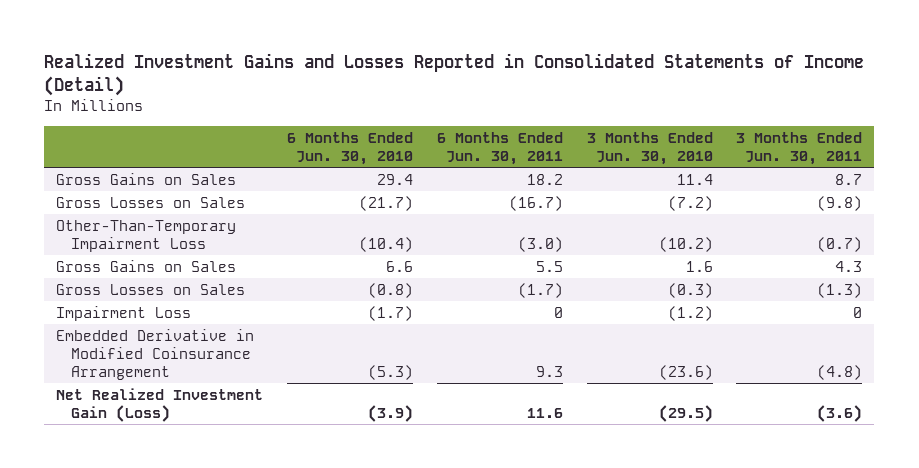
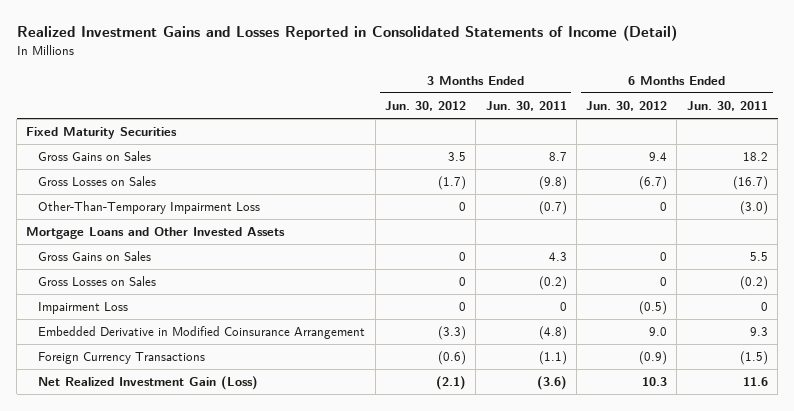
- | 6 Months Ended Jun. 30, 2010 | 6 Months Ended Jun. 30, 2011 | 3 Months Ended Jun. 30, 2010 | 3 Months Ended Jun. 30, 2011
+ | 3 Months Ended Jun. 30, 2012 | 3 Months Ended Jun. 30, 2011 | 6 Months Ended Jun. 30, 2012 | 6 Months Ended Jun. 30, 2011
+ Fixed Maturity Securities
+ Mortgage Loans and Other Invested Assets
- Gross Losses on Sales | (0.8) | (1.7) | (0.3) | (1.3)
+ Gross Losses on Sales | 0 | (0.2) | 0 | (0.2)
+ Foreign Currency Transactions | (0.6) | (1.1) | (0.9) | (1.5)

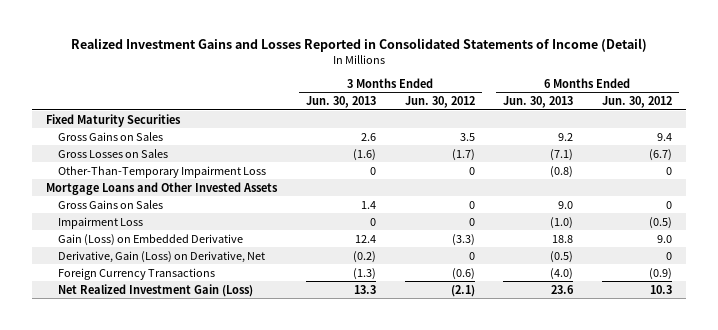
- | 3 Months Ended Jun. 30, 2012 | 3 Months Ended Jun. 30, 2011 | 6 Months Ended Jun. 30, 2012 | 6 Months Ended Jun. 30, 2011
+ | 3 Months Ended Jun. 30, 2013 | 3 Months Ended Jun. 30, 2012 | 6 Months Ended Jun. 30, 2013 | 6 Months Ended Jun. 30, 2012
- Gross Losses on Sales | 0 | (0.2) | 0 | (0.2)
- Embedded Derivative in Modified Coinsurance Arrangement | (3.3) | (4.8) | 9.0 | 9.3
+ Gain (Loss) on Embedded Derivative | 12.4 | (3.3) | 18.8 | 9.0
+ Derivative, Gain (Loss) on Derivative, Net | (0.2) | 0 | (0.5) | 0

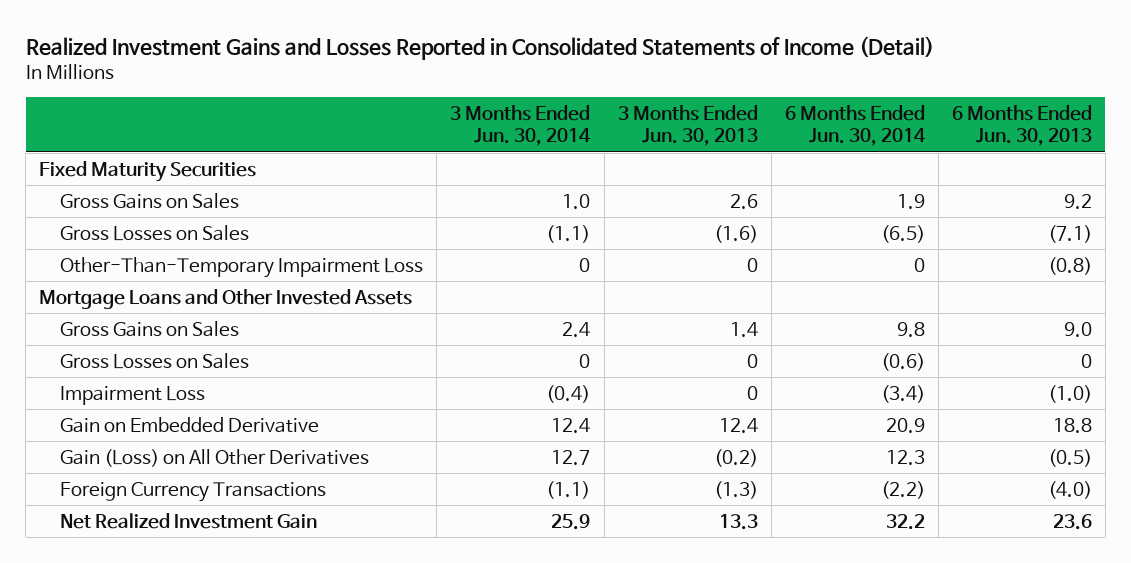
- | 3 Months Ended Jun. 30, 2013 | 3 Months Ended Jun. 30, 2012 | 6 Months Ended Jun. 30, 2013 | 6 Months Ended Jun. 30, 2012
+ | 3 Months Ended Jun. 30, 2014 | 3 Months Ended Jun. 30, 2013 | 6 Months Ended Jun. 30, 2014 | 6 Months Ended Jun. 30, 2013
+ Gross Losses on Sales | 0 | 0 | (0.6) | 0
- Gain (Loss) on Embedded Derivative | 12.4 | (3.3) | 18.8 | 9.0
- Derivative, Gain (Loss) on Derivative, Net | (0.2) | 0 | (0.5) | 0
+ Gain on Embedded Derivative | 12.4 | 12.4 | 20.9 | 18.8
+ Gain (Loss) on All Other Derivatives | 12.7 | (0.2) | 12.3 | (0.5)
- Net Realized Investment Gain (Loss) | 13.3 | (2.1) | 23.6 | 10.3
+ Net Realized Investment Gain | 25.9 | 13.3 | 32.2 | 23.6

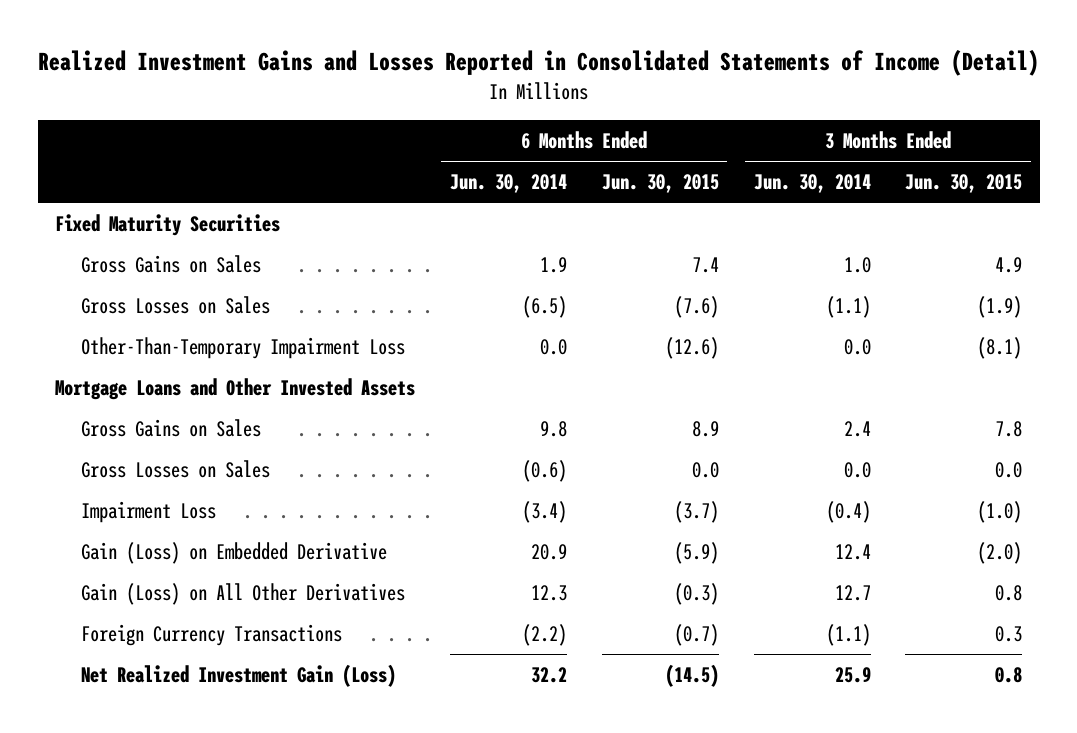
- | 3 Months Ended Jun. 30, 2014 | 3 Months Ended Jun. 30, 2013 | 6 Months Ended Jun. 30, 2014 | 6 Months Ended Jun. 30, 2013
+ | 6 Months Ended Jun. 30, 2014 | 6 Months Ended Jun. 30, 2015 | 3 Months Ended Jun. 30, 2014 | 3 Months Ended Jun. 30, 2015
- Other-Than-Temporary Impairment Loss | 0 | 0 | 0 | (0.8)
+ Other-Than-Temporary Impairment Loss | 0.0 | (12.6) | 0.0 | (8.1)
- Gross Losses on Sales | 0 | 0 | (0.6) | 0
+ Gross Losses on Sales | (0.6) | 0.0 | 0.0 | 0.0
- Gain on Embedded Derivative | 12.4 | 12.4 | 20.9 | 18.8
+ Gain (Loss) on Embedded Derivative | 20.9 | (5.9) | 12.4 | (2.0)
- Net Realized Investment Gain | 25.9 | 13.3 | 32.2 | 23.6
+ Net Realized Investment Gain (Loss) | 32.2 | (14.5) | 25.9 | 0.8

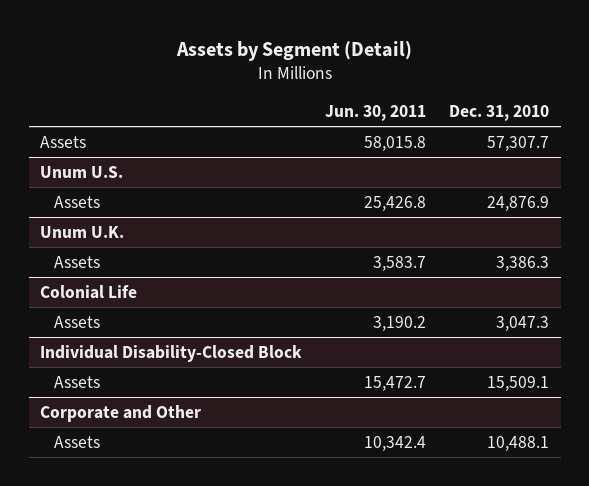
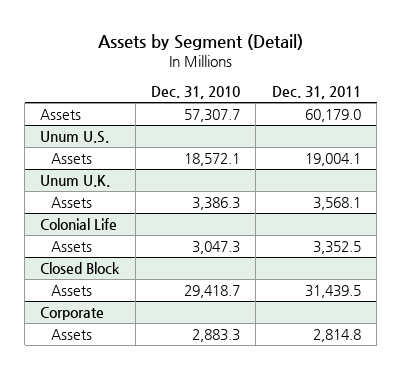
- | Jun. 30, 2011 | Dec. 31, 2010
+ | Dec. 31, 2010 | Dec. 31, 2011
@ Unum U.S.
- Assets | 25,426.8 | 24,876.9
+ Assets | 18,572.1 | 19,004.1
- Individual Disability-Closed Block
- Assets | 15,472.7 | 15,509.1
- Corporate and Other
- Assets | 10,342.4 | 10,488.1
+ Closed Block
+ Assets | 29,418.7 | 31,439.5
+ Corporate
+ Assets | 2,883.3 | 2,814.8

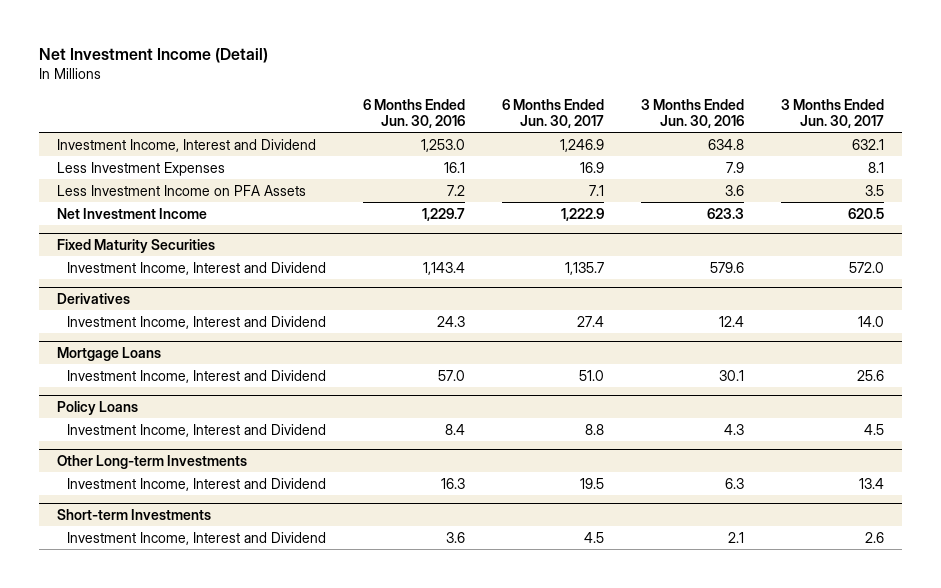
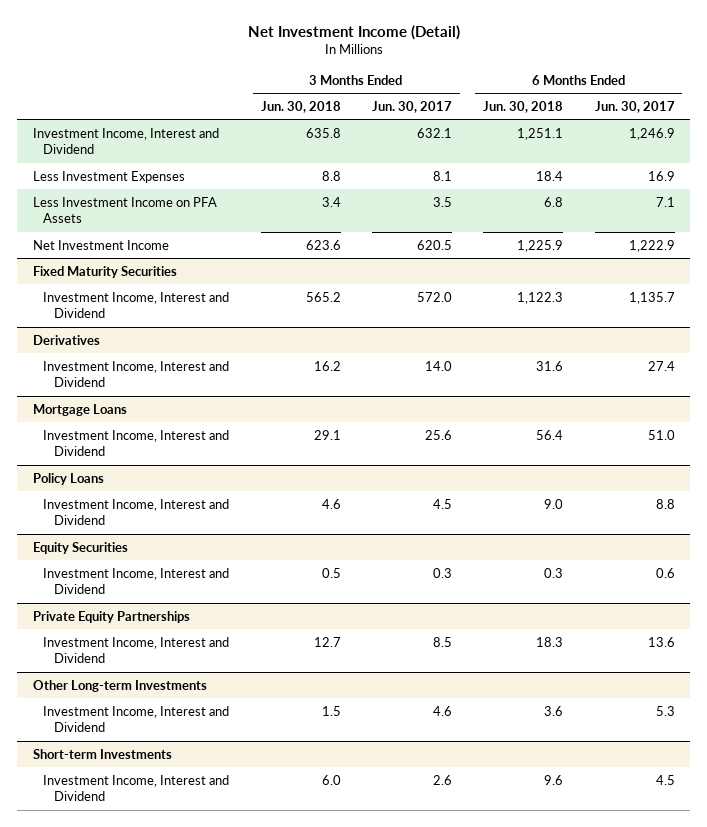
- | 6 Months Ended Jun. 30, 2016 | 6 Months Ended Jun. 30, 2017 | 3 Months Ended Jun. 30, 2016 | 3 Months Ended Jun. 30, 2017
+ | 3 Months Ended Jun. 30, 2018 | 3 Months Ended Jun. 30, 2017 | 6 Months Ended Jun. 30, 2018 | 6 Months Ended Jun. 30, 2017
+ Equity Securities
+ Investment Income, Interest and Dividend | 0.5 | 0.3 | 0.3 | 0.6
+ Private Equity Partnerships
+ Investment Income, Interest and Dividend | 12.7 | 8.5 | 18.3 | 13.6
@ Other Long-term Investments
- Investment Income, Interest and Dividend | 16.3 | 19.5 | 6.3 | 13.4
+ Investment Income, Interest and Dividend | 1.5 | 4.6 | 3.6 | 5.3

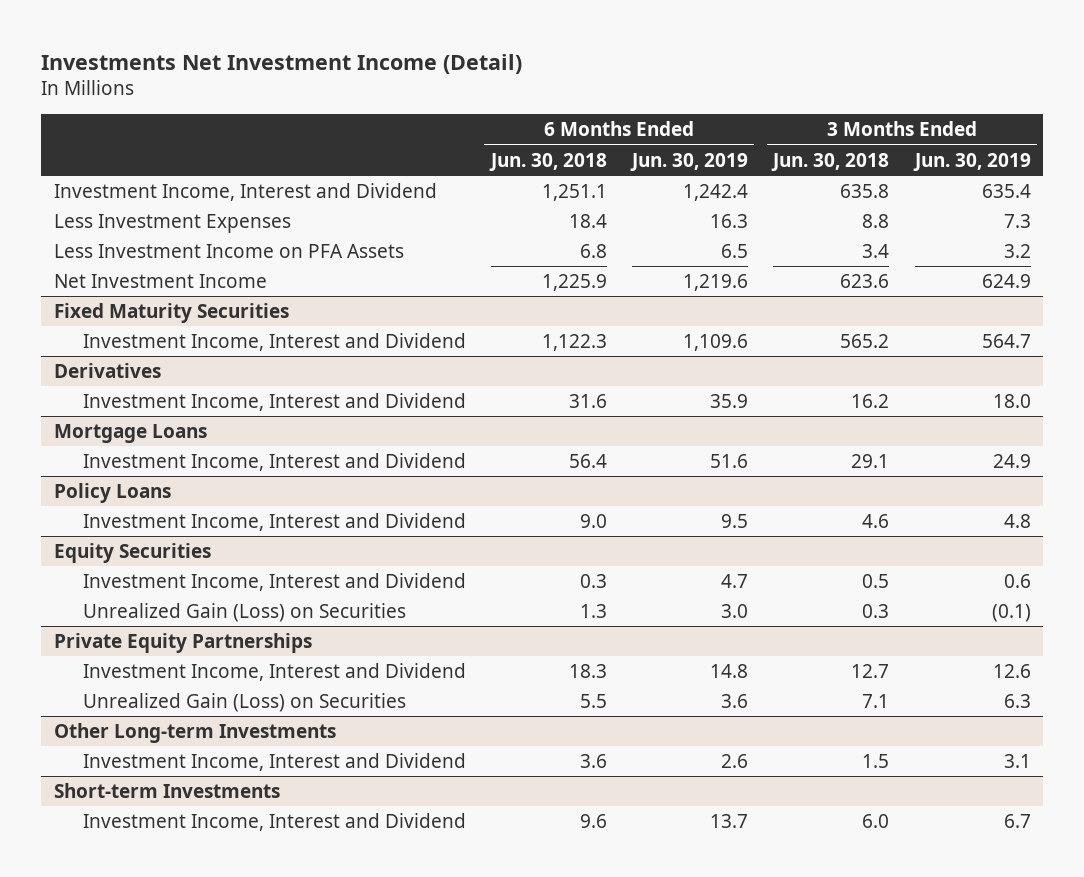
- Net Investment Income (Detail)
+ Investments Net Investment Income (Detail)
- | 3 Months Ended Jun. 30, 2018 | 3 Months Ended Jun. 30, 2017 | 6 Months Ended Jun. 30, 2018 | 6 Months Ended Jun. 30, 2017
+ | 6 Months Ended Jun. 30, 2018 | 6 Months Ended Jun. 30, 2019 | 3 Months Ended Jun. 30, 2018 | 3 Months Ended Jun. 30, 2019
@ Equity Securities
+ Unrealized Gain (Loss) on Securities | 1.3 | 3.0 | 0.3 | (0.1)
@ Private Equity Partnerships
+ Unrealized Gain (Loss) on Securities | 5.5 | 3.6 | 7.1 | 6.3

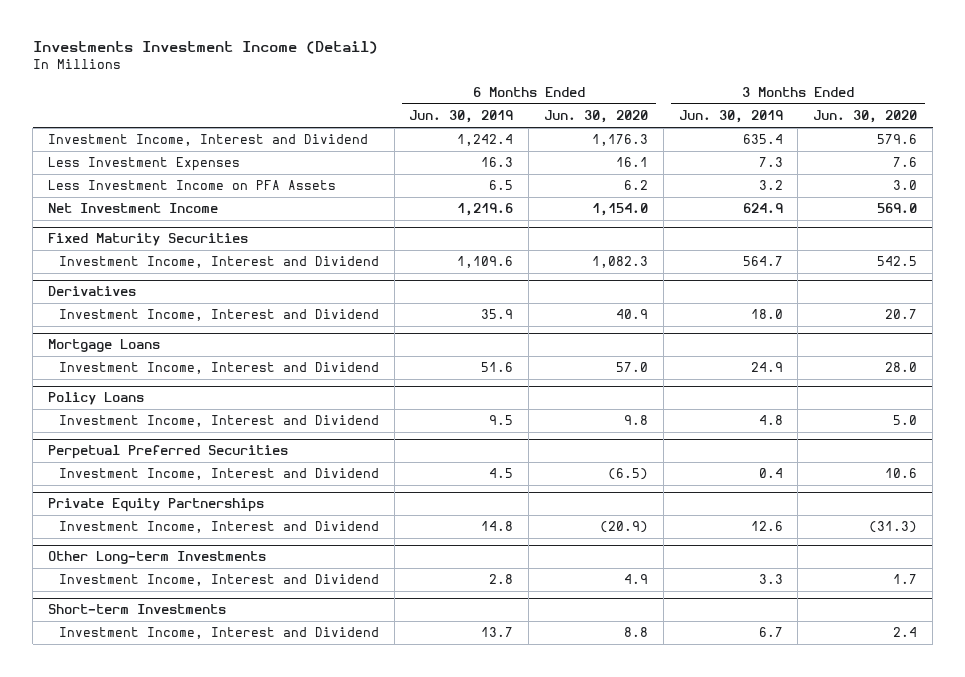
- Investments Net Investment Income (Detail)
+ Investments Investment Income (Detail)
- | 6 Months Ended Jun. 30, 2018 | 6 Months Ended Jun. 30, 2019 | 3 Months Ended Jun. 30, 2018 | 3 Months Ended Jun. 30, 2019
+ | 6 Months Ended Jun. 30, 2019 | 6 Months Ended Jun. 30, 2020 | 3 Months Ended Jun. 30, 2019 | 3 Months Ended Jun. 30, 2020
- Equity Securities
- Investment Income, Interest and Dividend | 0.3 | 4.7 | 0.5 | 0.6
- Unrealized Gain (Loss) on Securities | 1.3 | 3.0 | 0.3 | (0.1)
+ Perpetual Preferred Securities
+ Investment Income, Interest and Dividend | 4.5 | (6.5) | 0.4 | 10.6
@ Private Equity Partnerships
- Unrealized Gain (Loss) on Securities | 5.5 | 3.6 | 7.1 | 6.3
@ Other Long-term Investments
- Investment Income, Interest and Dividend | 3.6 | 2.6 | 1.5 | 3.1
+ Investment Income, Interest and Dividend | 2.8 | 4.9 | 3.3 | 1.7

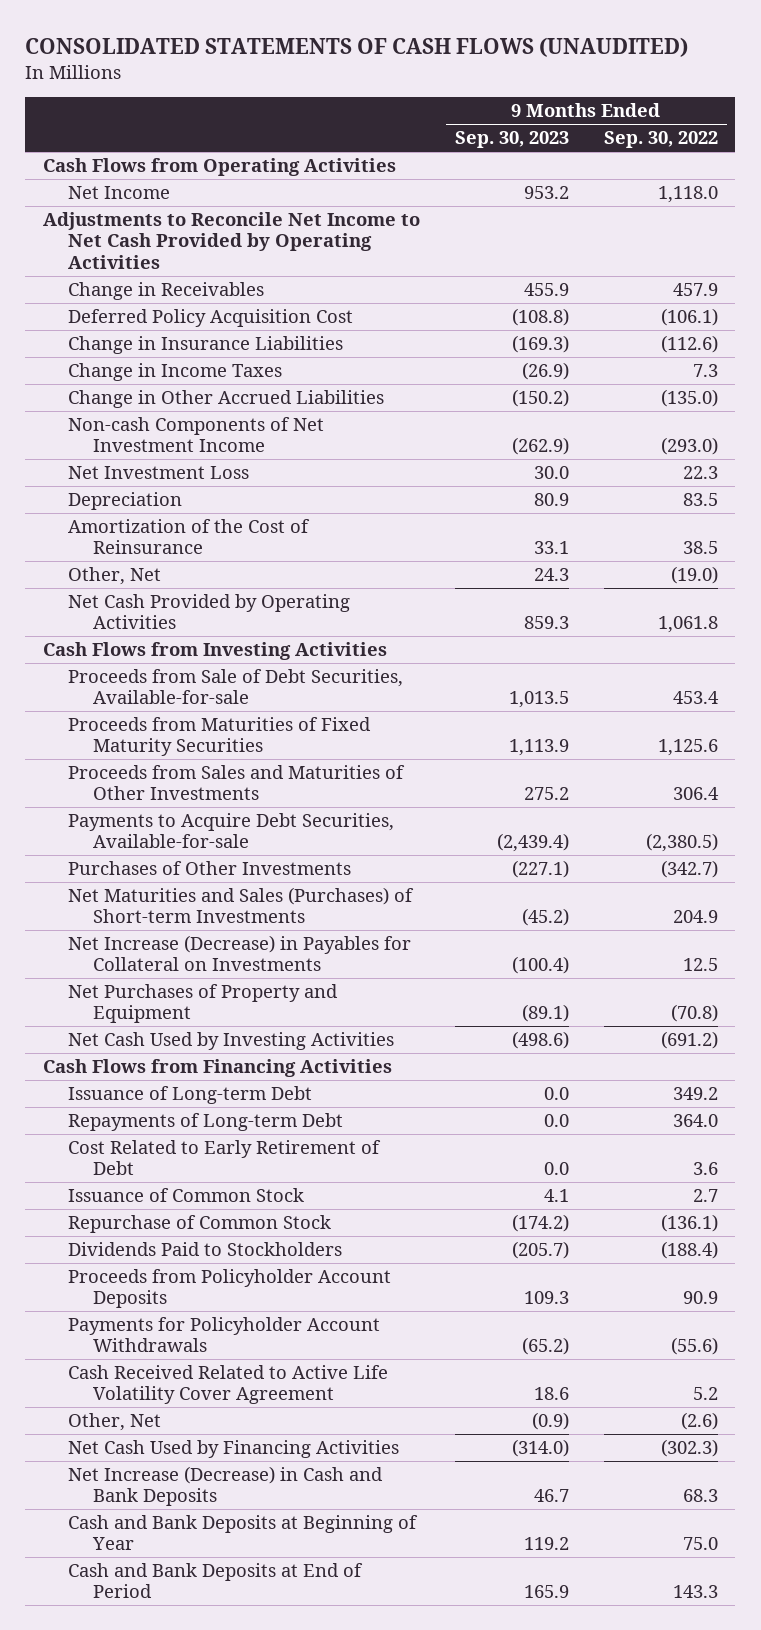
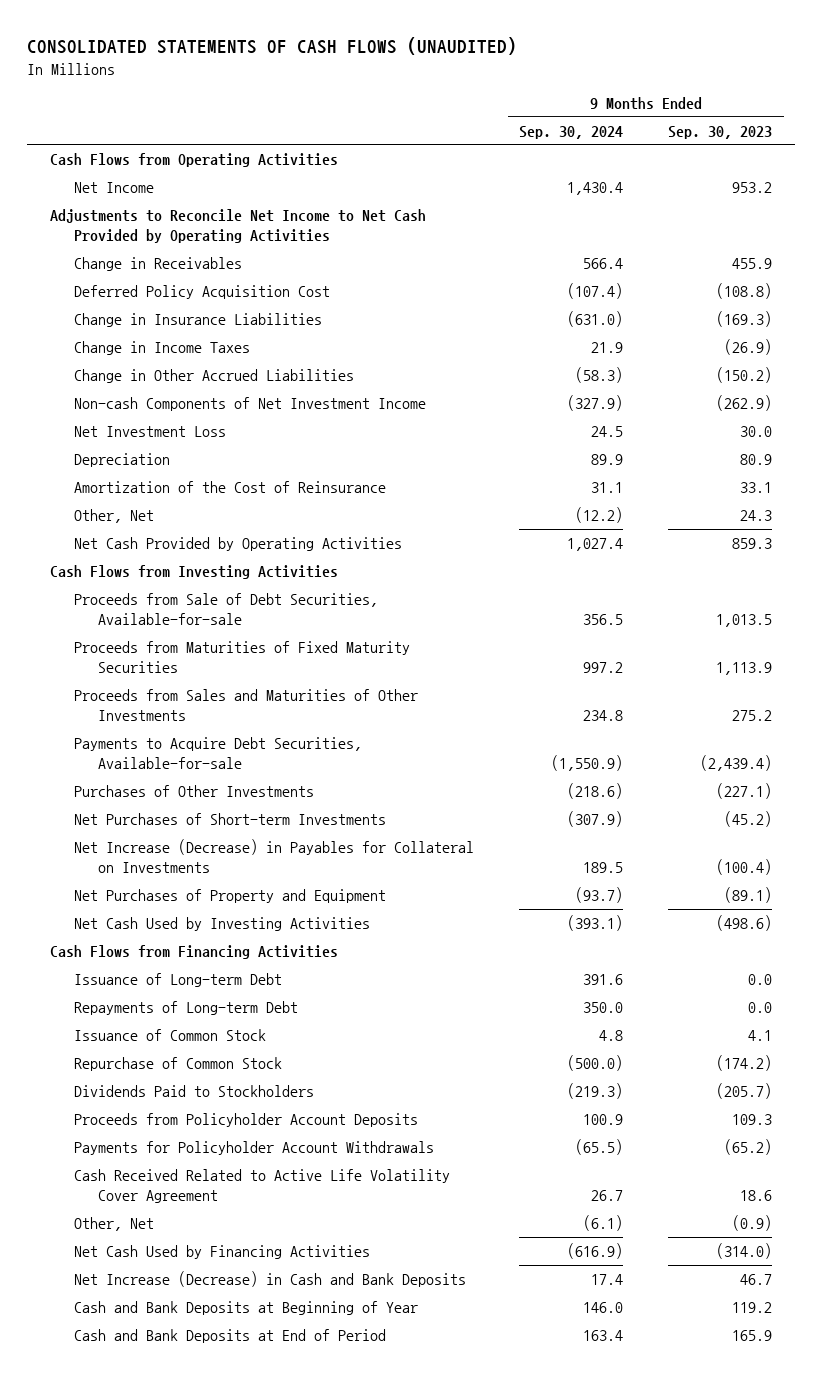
- | 9 Months Ended Sep. 30, 2023 | 9 Months Ended Sep. 30, 2022
+ | 9 Months Ended Sep. 30, 2024 | 9 Months Ended Sep. 30, 2023
- Net Maturities and Sales (Purchases) of Short-term Investments | (45.2) | 204.9
+ Net Purchases of Short-term Investments | (307.9) | (45.2)
- Cost Related to Early Retirement of Debt | 0.0 | 3.6

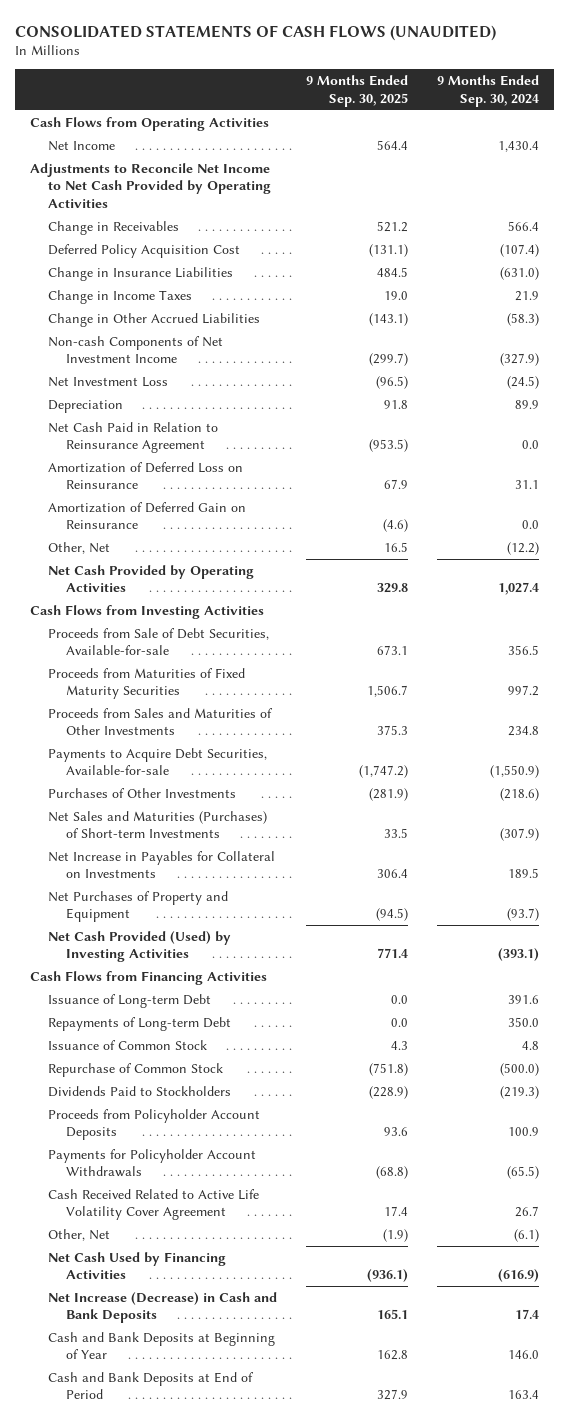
- | 9 Months Ended Sep. 30, 2024 | 9 Months Ended Sep. 30, 2023
+ | 9 Months Ended Sep. 30, 2025 | 9 Months Ended Sep. 30, 2024
- Net Investment Loss | 24.5 | 30.0
+ Net Investment Loss | (96.5) | (24.5)
- Amortization of the Cost of Reinsurance | 31.1 | 33.1
+ Net Cash Paid in Relation to Reinsurance Agreement | (953.5) | 0.0
+ Amortization of Deferred Loss on Reinsurance | 67.9 | 31.1
+ Amortization of Deferred Gain on Reinsurance | (4.6) | 0.0
- Net Purchases of Short-term Investments | (307.9) | (45.2)
- Net Increase (Decrease) in Payables for Collateral on Investments | 189.5 | (100.4)
+ Net Sales and Maturities (Purchases) of Short-term Investments | 33.5 | (307.9)
+ Net Increase in Payables for Collateral on Investments | 306.4 | 189.5
- Net Cash Used by Investing Activities | (393.1) | (498.6)
+ Net Cash Provided (Used) by Investing Activities | 771.4 | (393.1)

